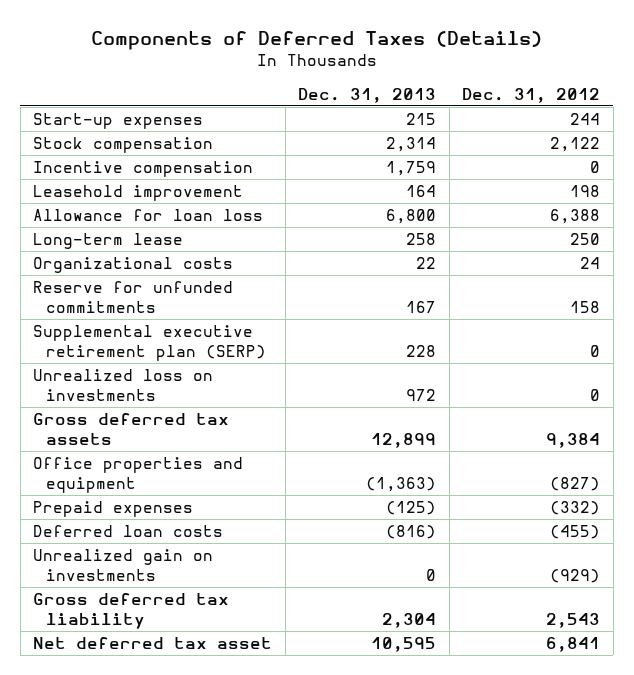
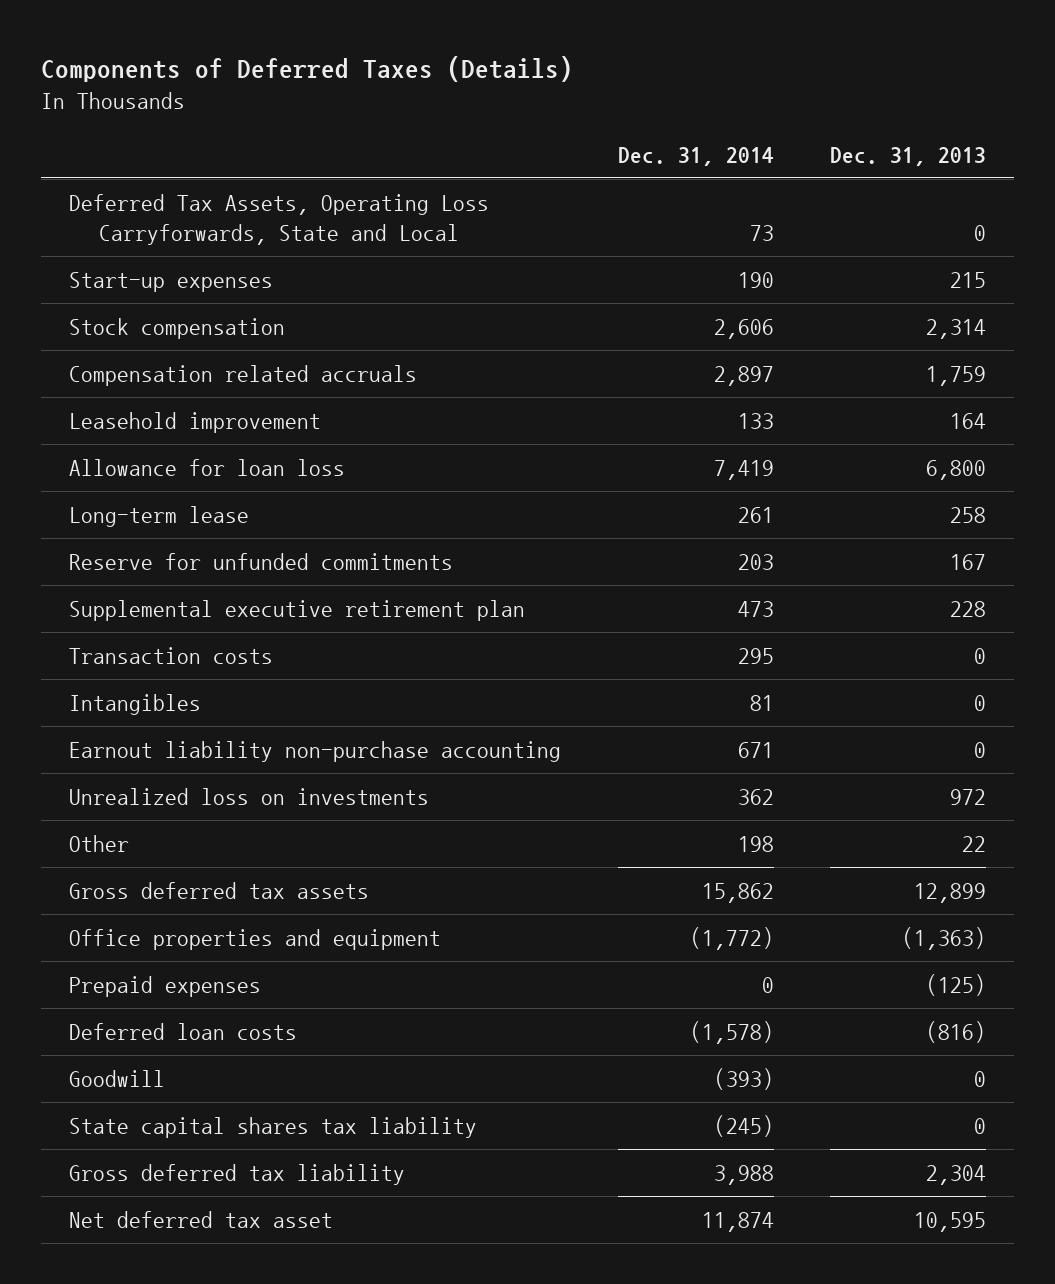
- | Dec. 31, 2013 | Dec. 31, 2012
+ | Dec. 31, 2014 | Dec. 31, 2013
+ Deferred Tax Assets, Operating Loss Carryforwards, State and Local | 73 | 0
- Incentive compensation | 1,759 | 0
+ Compensation related accruals | 2,897 | 1,759
- Organizational costs | 22 | 24
- Supplemental executive retirement plan (SERP) | 228 | 0
+ Supplemental executive retirement plan | 473 | 228
+ Transaction costs | 295 | 0
+ Intangibles | 81 | 0
+ Earnout liability non-purchase accounting | 671 | 0
+ Other | 198 | 22
- Unrealized gain on investments | 0 | (929)
+ Goodwill | (393) | 0
+ State capital shares tax liability | (245) | 0

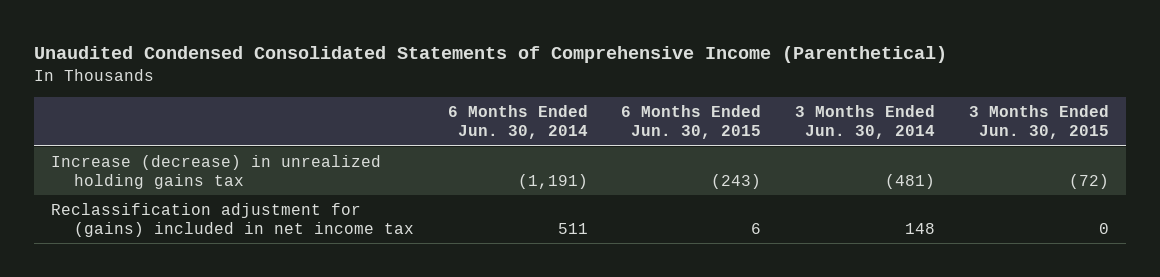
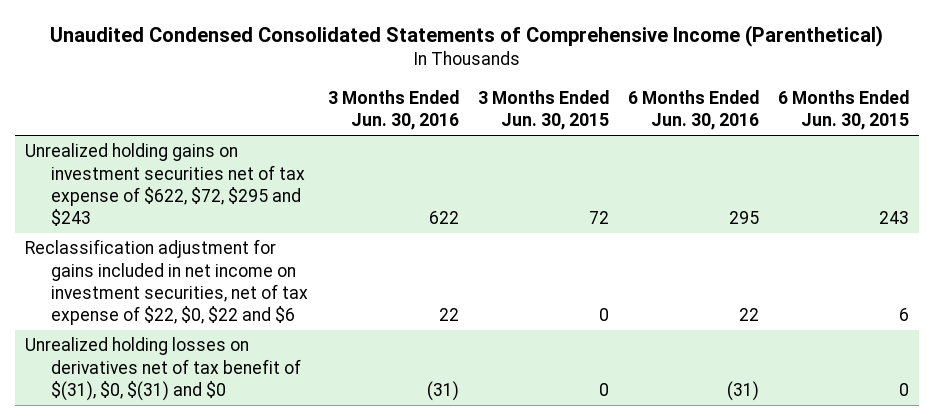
- | 6 Months Ended Jun. 30, 2014 | 6 Months Ended Jun. 30, 2015 | 3 Months Ended Jun. 30, 2014 | 3 Months Ended Jun. 30, 2015
+ | 3 Months Ended Jun. 30, 2016 | 3 Months Ended Jun. 30, 2015 | 6 Months Ended Jun. 30, 2016 | 6 Months Ended Jun. 30, 2015
- Increase (decrease) in unrealized holding gains tax | (1,191) | (243) | (481) | (72)
- Reclassification adjustment for (gains) included in net income tax | 511 | 6 | 148 | 0
+ Unrealized holding gains on investment securities net of tax expense of $622, $72, $295 and $243 | 622 | 72 | 295 | 243
+ Reclassification adjustment for gains included in net income on investment securities, net of tax expense of $22, $0, $22 and $6 | 22 | 0 | 22 | 6
+ Unrealized holding losses on derivatives net of tax benefit of $(31), $0, $(31) and $0 | (31) | 0 | (31) | 0

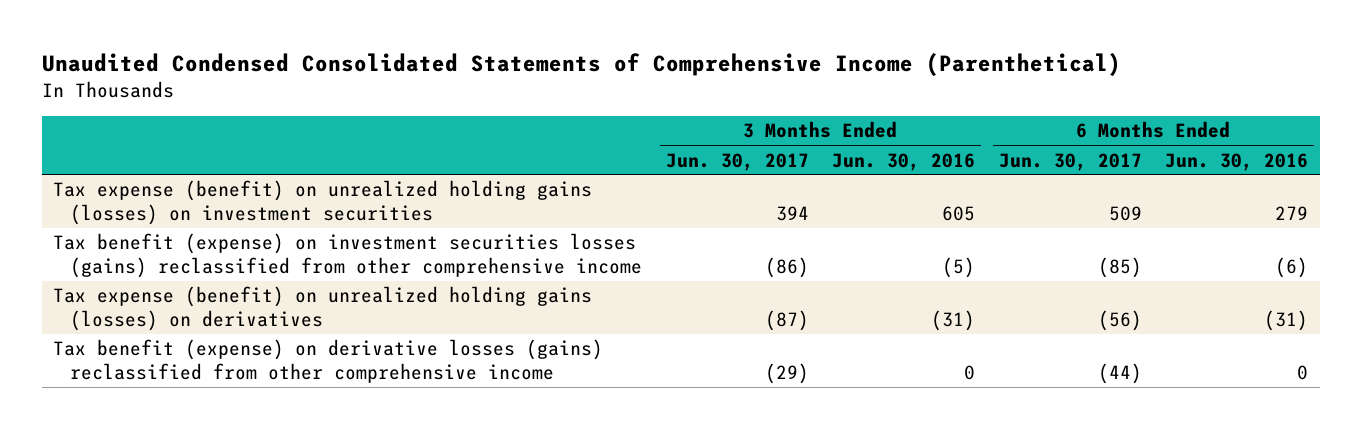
- | 3 Months Ended Jun. 30, 2016 | 3 Months Ended Jun. 30, 2015 | 6 Months Ended Jun. 30, 2016 | 6 Months Ended Jun. 30, 2015
+ | 3 Months Ended Jun. 30, 2017 | 3 Months Ended Jun. 30, 2016 | 6 Months Ended Jun. 30, 2017 | 6 Months Ended Jun. 30, 2016
- Unrealized holding gains on investment securities net of tax expense of $622, $72, $295 and $243 | 622 | 72 | 295 | 243
- Reclassification adjustment for gains included in net income on investment securities, net of tax expense of $22, $0, $22 and $6 | 22 | 0 | 22 | 6
- Unrealized holding losses on derivatives net of tax benefit of $(31), $0, $(31) and $0 | (31) | 0 | (31) | 0
+ Tax expense (benefit) on unrealized holding gains (losses) on investment securities | 394 | 605 | 509 | 279
+ Tax benefit (expense) on investment securities losses (gains) reclassified from other comprehensive income | (86) | (5) | (85) | (6)
+ Tax expense (benefit) on unrealized holding gains (losses) on derivatives | (87) | (31) | (56) | (31)
+ Tax benefit (expense) on derivative losses (gains) reclassified from other comprehensive income | (29) | 0 | (44) | 0

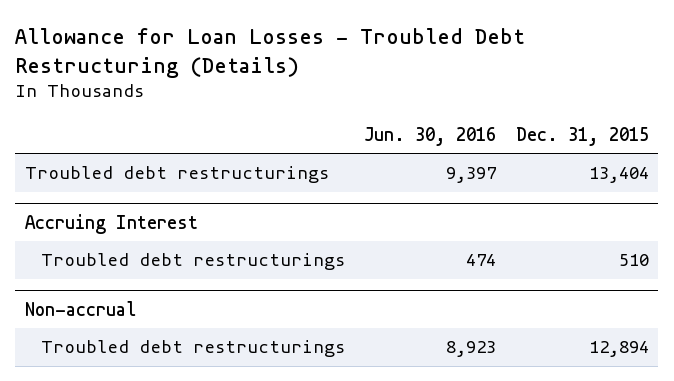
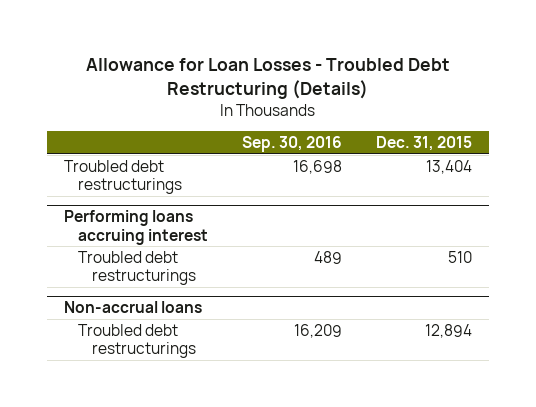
- | Jun. 30, 2016 | Dec. 31, 2015
+ | Sep. 30, 2016 | Dec. 31, 2015
- Accruing Interest
+ Performing loans accruing interest
- Non-accrual
+ Non-accrual loans

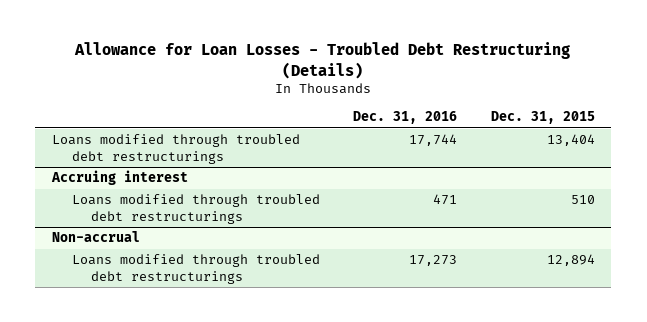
- | Sep. 30, 2016 | Dec. 31, 2015
+ | Dec. 31, 2016 | Dec. 31, 2015
- Troubled debt restructurings | 16,698 | 13,404
- Performing loans accruing interest
- Troubled debt restructurings | 489 | 510
- Non-accrual loans
- Troubled debt restructurings | 16,209 | 12,894
+ Loans modified through troubled debt restructurings | 17,744 | 13,404
+ Accruing interest
+ Loans modified through troubled debt restructurings | 471 | 510
+ Non-accrual
+ Loans modified through troubled debt restructurings | 17,273 | 12,894

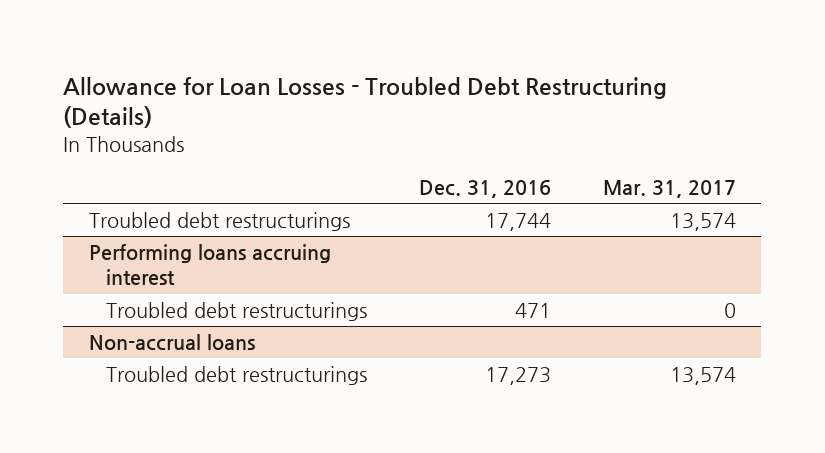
- | Dec. 31, 2016 | Dec. 31, 2015
+ | Dec. 31, 2016 | Mar. 31, 2017
- Loans modified through troubled debt restructurings | 17,744 | 13,404
- Accruing interest
- Loans modified through troubled debt restructurings | 471 | 510
- Non-accrual
- Loans modified through troubled debt restructurings | 17,273 | 12,894
+ Troubled debt restructurings | 17,744 | 13,574
+ Performing loans accruing interest
+ Troubled debt restructurings | 471 | 0
+ Non-accrual loans
+ Troubled debt restructurings | 17,273 | 13,574

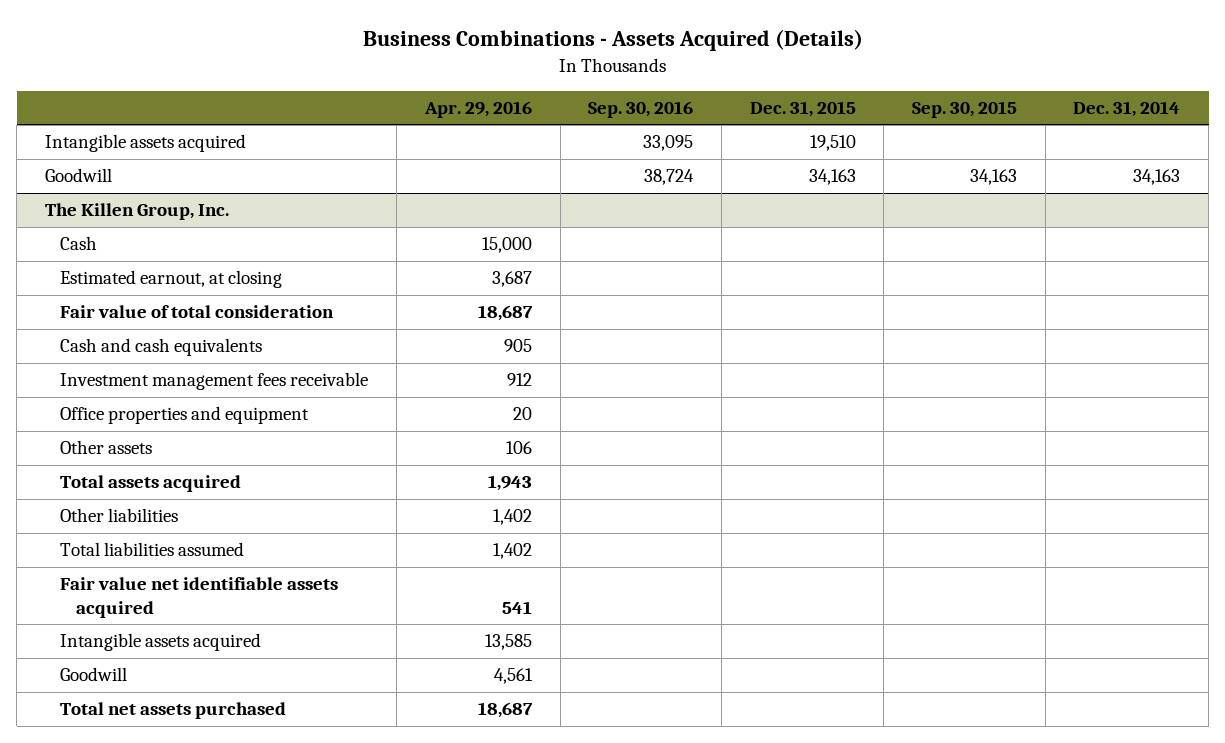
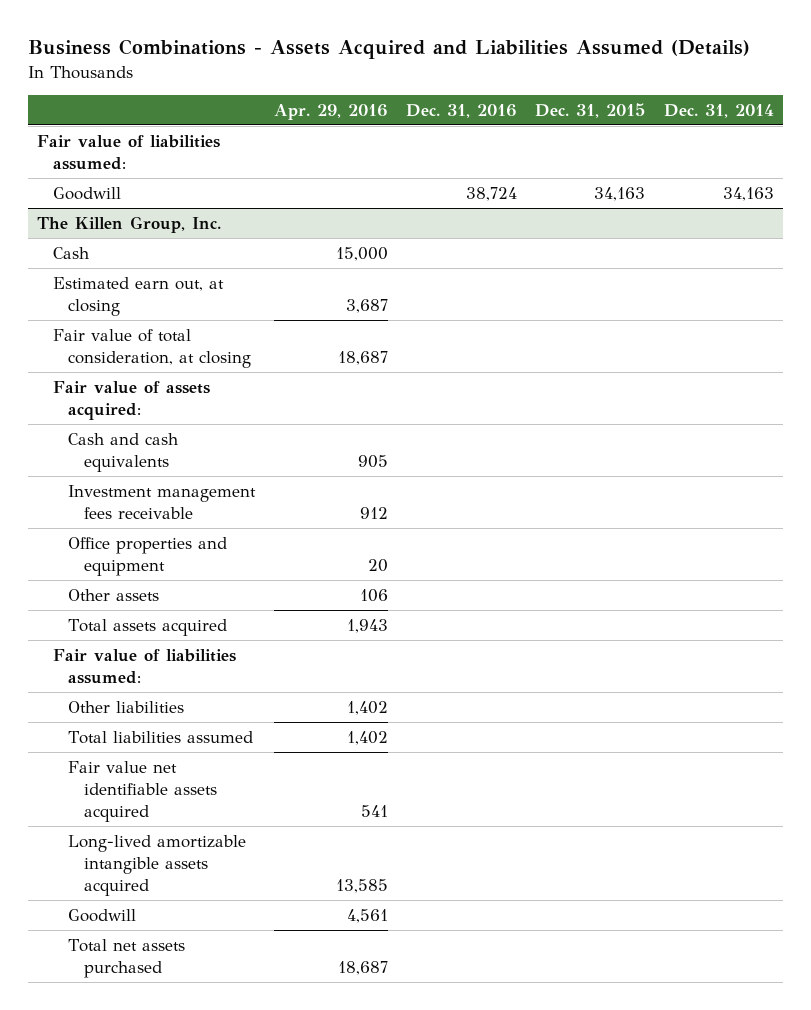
- Business Combinations - Assets Acquired (Details)
+ Business Combinations - Assets Acquired and Liabilities Assumed (Details)
- | Apr. 29, 2016 | Sep. 30, 2016 | Dec. 31, 2015 | Sep. 30, 2015 | Dec. 31, 2014
+ | Apr. 29, 2016 | Dec. 31, 2016 | Dec. 31, 2015 | Dec. 31, 2014
- Intangible assets acquired | | 33,095 | 19,510 | |
+ Fair value of liabilities assumed:
@ The Killen Group, Inc.
- Estimated earnout, at closing | 3,687 | | | |
- Fair value of total consideration | 18,687 | | | |
+ Estimated earn out, at closing | 3,687 | | |
+ Fair value of total consideration, at closing | 18,687 | | |
+ Fair value of assets acquired:
+ Fair value of liabilities assumed:
- Intangible assets acquired | 13,585 | | | |
+ Long-lived amortizable intangible assets acquired | 13,585 | | |

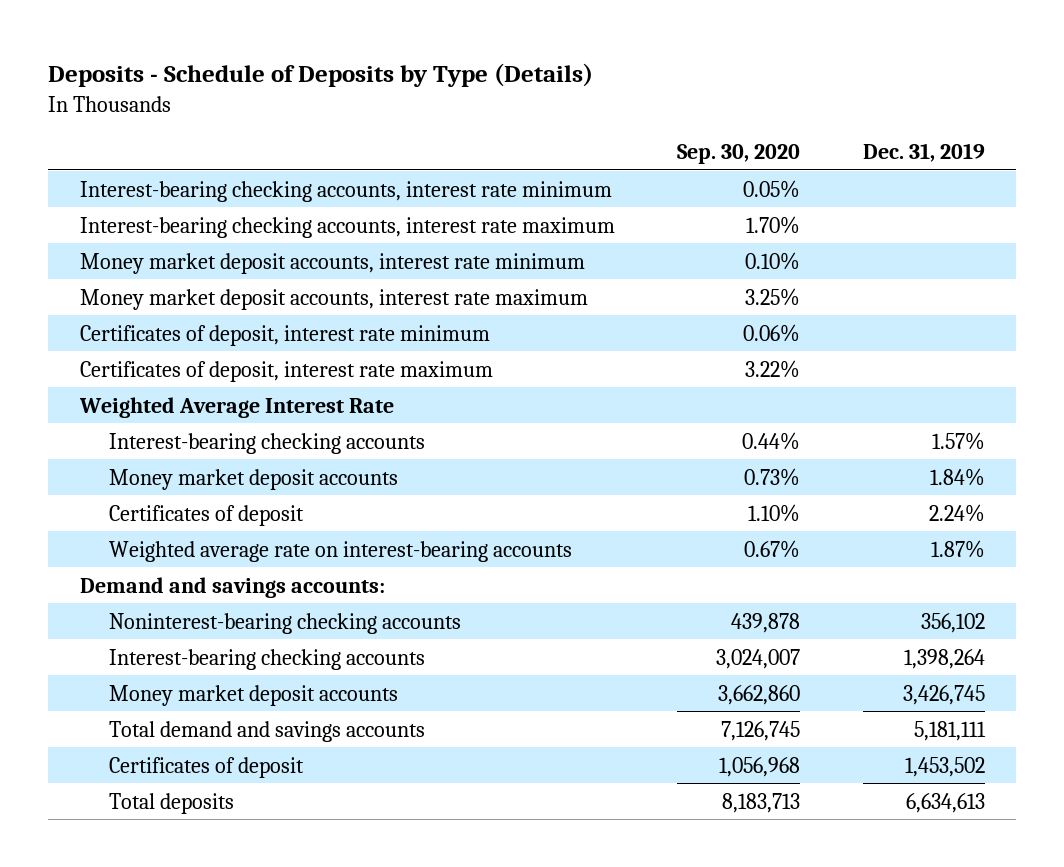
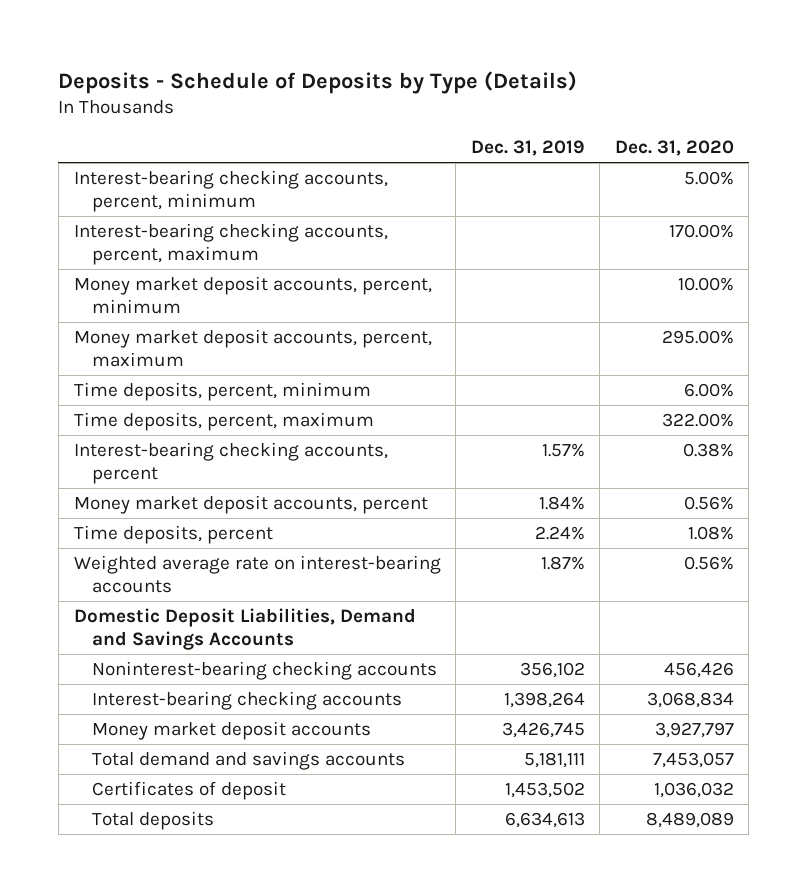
- | Sep. 30, 2020 | Dec. 31, 2019
+ | Dec. 31, 2019 | Dec. 31, 2020
- Interest-bearing checking accounts, interest rate minimum | 0.05% |
- Interest-bearing checking accounts, interest rate maximum | 1.70% |
- Money market deposit accounts, interest rate minimum | 0.10% |
- Money market deposit accounts, interest rate maximum | 3.25% |
- Certificates of deposit, interest rate minimum | 0.06% |
- Certificates of deposit, interest rate maximum | 3.22% |
- Weighted Average Interest Rate
- Interest-bearing checking accounts | 0.44% | 1.57%
- Money market deposit accounts | 0.73% | 1.84%
- Certificates of deposit | 1.10% | 2.24%
+ Interest-bearing checking accounts, percent, minimum | | 5.00%
+ Interest-bearing checking accounts, percent, maximum | | 170.00%
+ Money market deposit accounts, percent, minimum | | 10.00%
+ Money market deposit accounts, percent, maximum | | 295.00%
+ Time deposits, percent, minimum | | 6.00%
+ Time deposits, percent, maximum | | 322.00%
+ Interest-bearing checking accounts, percent | 1.57% | 0.38%
+ Money market deposit accounts, percent | 1.84% | 0.56%
+ Time deposits, percent | 2.24% | 1.08%
- Demand and savings accounts:
+ Domestic Deposit Liabilities, Demand and Savings Accounts

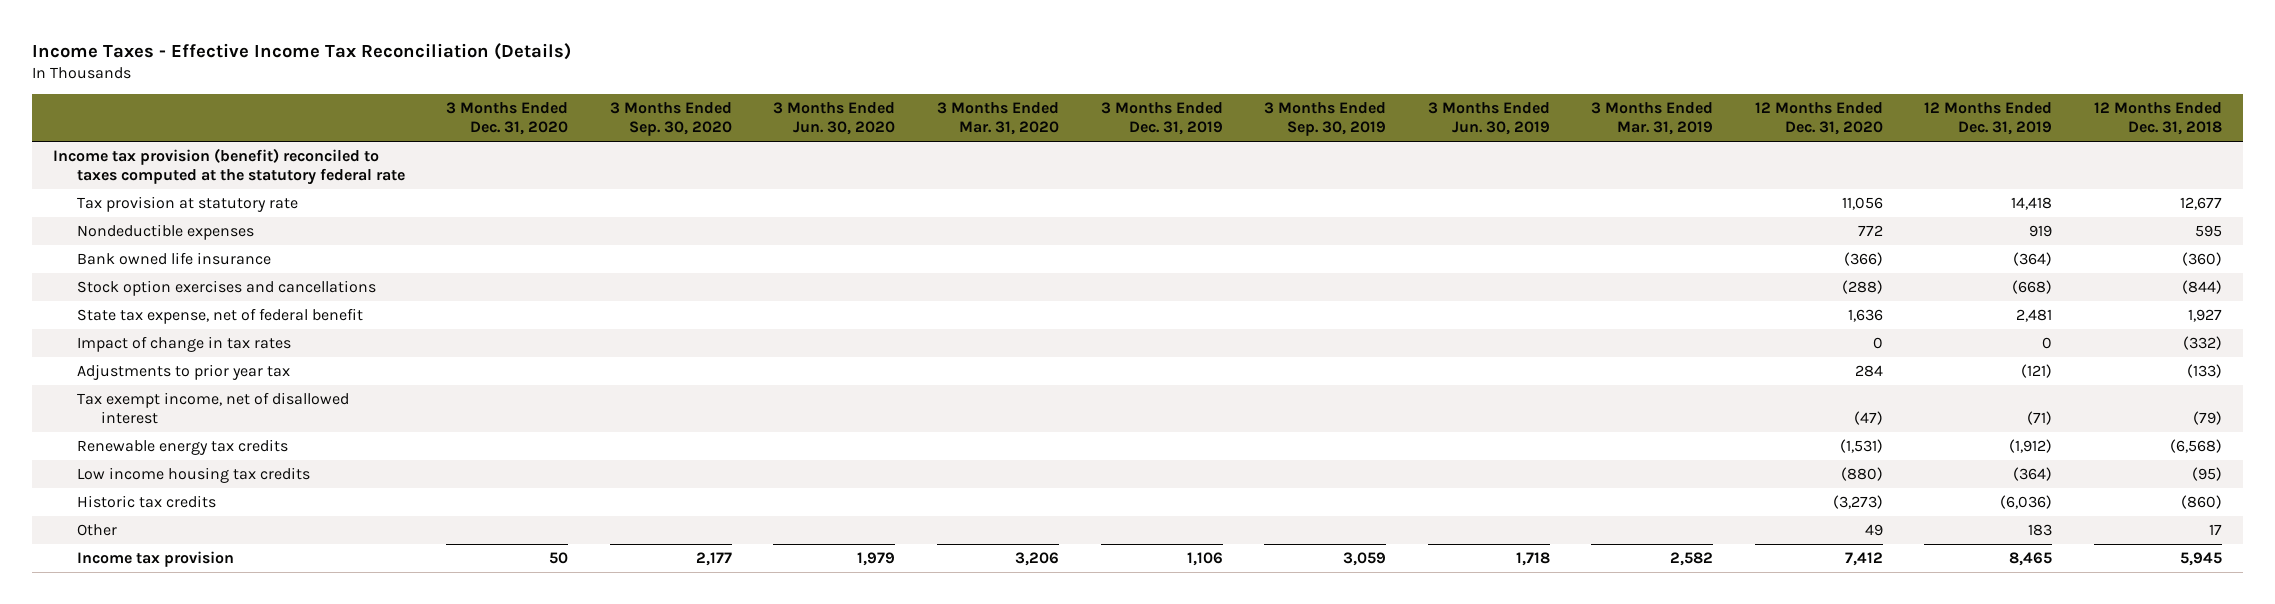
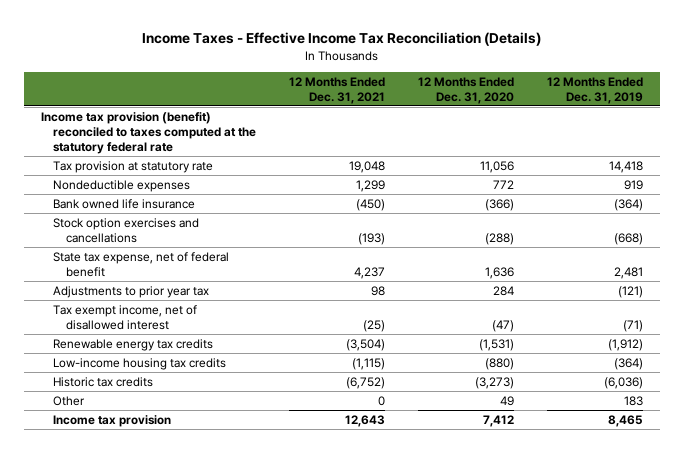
- | 3 Months Ended Dec. 31, 2020 | 3 Months Ended Sep. 30, 2020 | 3 Months Ended Jun. 30, 2020 | 3 Months Ended Mar. 31, 2020 | 3 Months Ended Dec. 31, 2019 | 3 Months Ended Sep. 30, 2019 | 3 Months Ended Jun. 30, 2019 | 3 Months Ended Mar. 31, 2019 | 12 Months Ended Dec. 31, 2020 | 12 Months Ended Dec. 31, 2019 | 12 Months Ended Dec. 31, 2018
+ | 12 Months Ended Dec. 31, 2021 | 12 Months Ended Dec. 31, 2020 | 12 Months Ended Dec. 31, 2019
- Impact of change in tax rates | | | | | | | | | 0 | 0 | (332)
- Low income housing tax credits | | | | | | | | | (880) | (364) | (95)
+ Low-income housing tax credits | (1,115) | (880) | (364)

